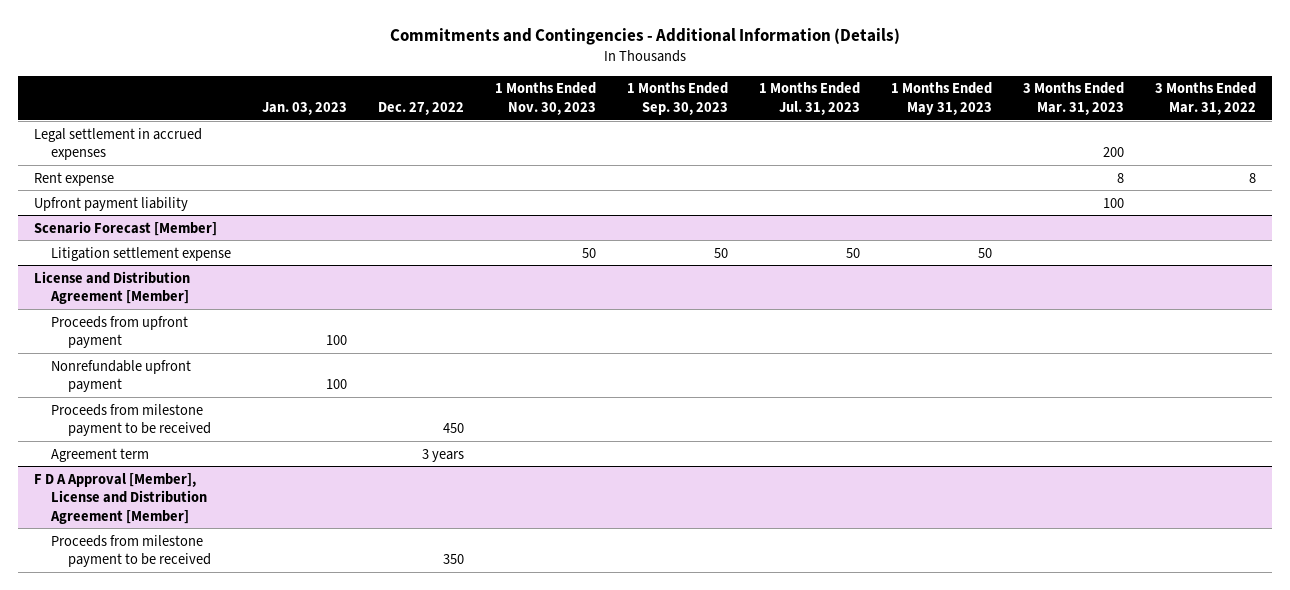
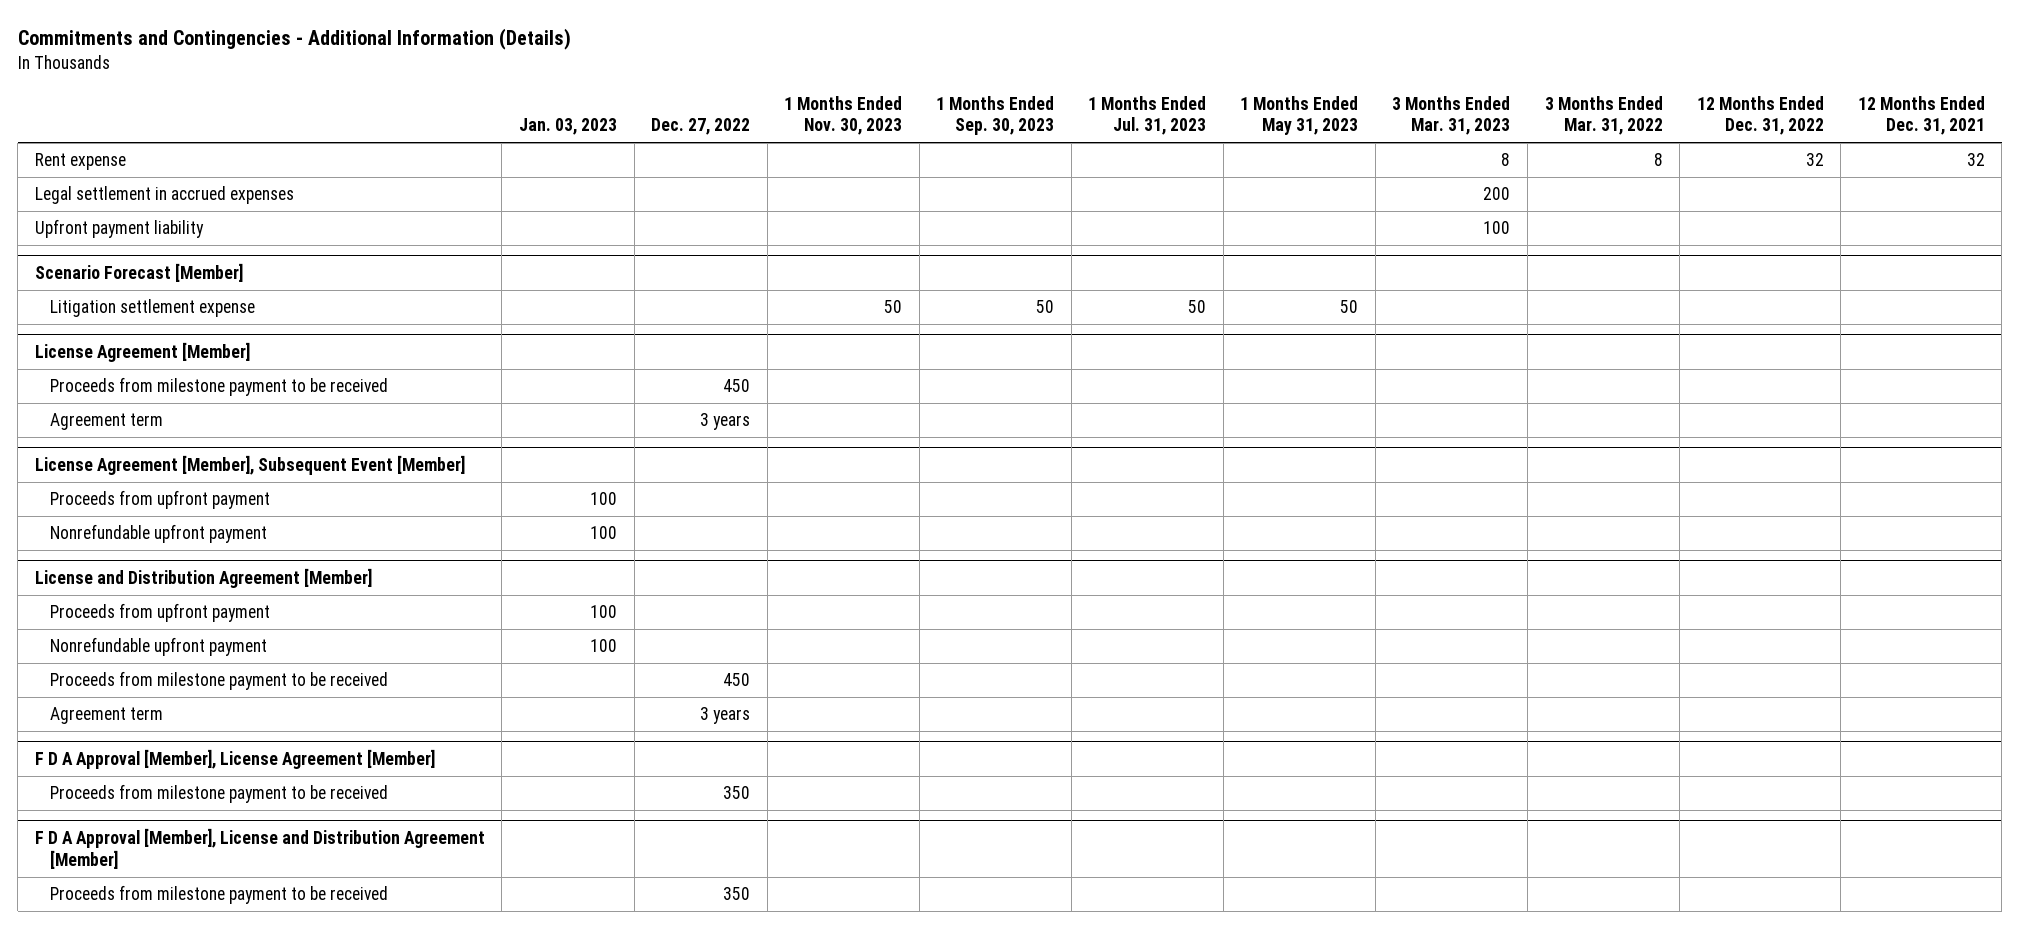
- | Jan. 03, 2023 | Dec. 27, 2022 | 1 Months Ended Nov. 30, 2023 | 1 Months Ended Sep. 30, 2023 | 1 Months Ended Jul. 31, 2023 | 1 Months Ended May 31, 2023 | 3 Months Ended Mar. 31, 2023 | 3 Months Ended Mar. 31, 2022
+ | Jan. 03, 2023 | Dec. 27, 2022 | 1 Months Ended Nov. 30, 2023 | 1 Months Ended Sep. 30, 2023 | 1 Months Ended Jul. 31, 2023 | 1 Months Ended May 31, 2023 | 3 Months Ended Mar. 31, 2023 | 3 Months Ended Mar. 31, 2022 | 12 Months Ended Dec. 31, 2022 | 12 Months Ended Dec. 31, 2021
moved down: Legal settlement in accrued expenses | | | | | | | 200 | | |
+ License Agreement [Member]
+ Proceeds from milestone payment to be received | | 450 | | | | | | | |
+ Agreement term | | 3 years | | | | | | | |
+ License Agreement [Member], Subsequent Event [Member]
+ Proceeds from upfront payment | 100 | | | | | | | | |
+ Nonrefundable upfront payment | 100 | | | | | | | | |
+ F D A Approval [Member], License Agreement [Member]
+ Proceeds from milestone payment to be received | | 350 | | | | | | | |

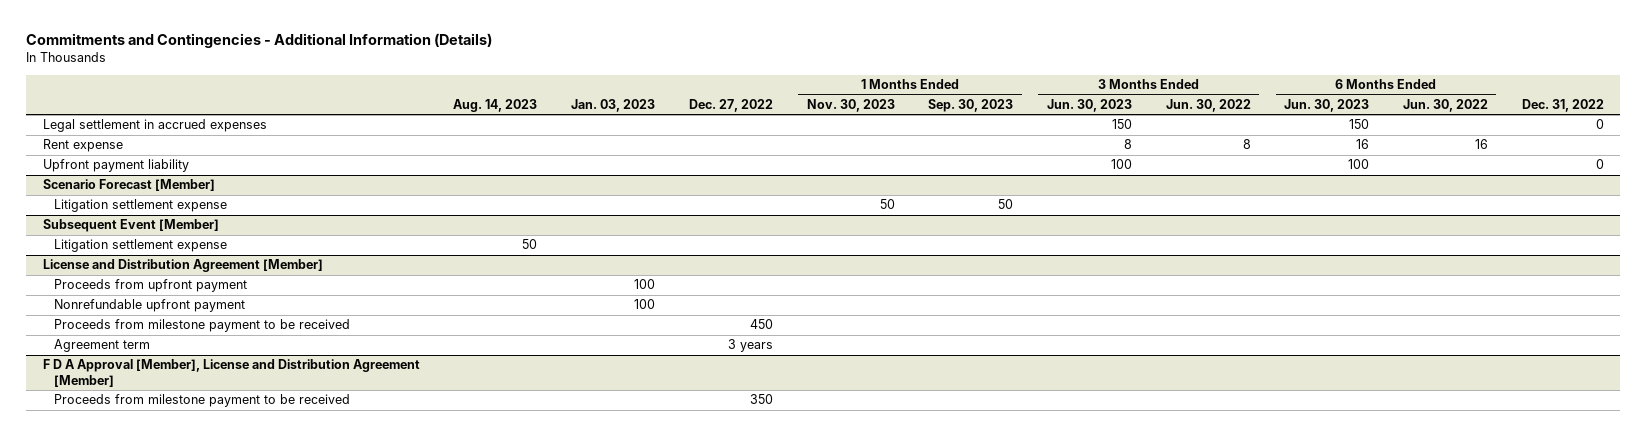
- | Jan. 03, 2023 | Dec. 27, 2022 | 1 Months Ended Nov. 30, 2023 | 1 Months Ended Sep. 30, 2023 | 1 Months Ended Jul. 31, 2023 | 1 Months Ended May 31, 2023 | 3 Months Ended Mar. 31, 2023 | 3 Months Ended Mar. 31, 2022 | 12 Months Ended Dec. 31, 2022 | 12 Months Ended Dec. 31, 2021
+ | Aug. 14, 2023 | Jan. 03, 2023 | Dec. 27, 2022 | 1 Months Ended Nov. 30, 2023 | 1 Months Ended Sep. 30, 2023 | 3 Months Ended Jun. 30, 2023 | 3 Months Ended Jun. 30, 2022 | 6 Months Ended Jun. 30, 2023 | 6 Months Ended Jun. 30, 2022 | Dec. 31, 2022
moved down: Rent expense | | | | | | 8 | 8 | 16 | 16 |
- License Agreement [Member]
- Proceeds from milestone payment to be received | | 450 | | | | | | | |
- Agreement term | | 3 years | | | | | | | |
- License Agreement [Member], Subsequent Event [Member]
- Proceeds from upfront payment | 100 | | | | | | | | |
- Nonrefundable upfront payment | 100 | | | | | | | | |
+ Subsequent Event [Member]
+ Litigation settlement expense | 50 | | | | | | | | |
- F D A Approval [Member], License Agreement [Member]
- Proceeds from milestone payment to be received | | 350 | | | | | | | |

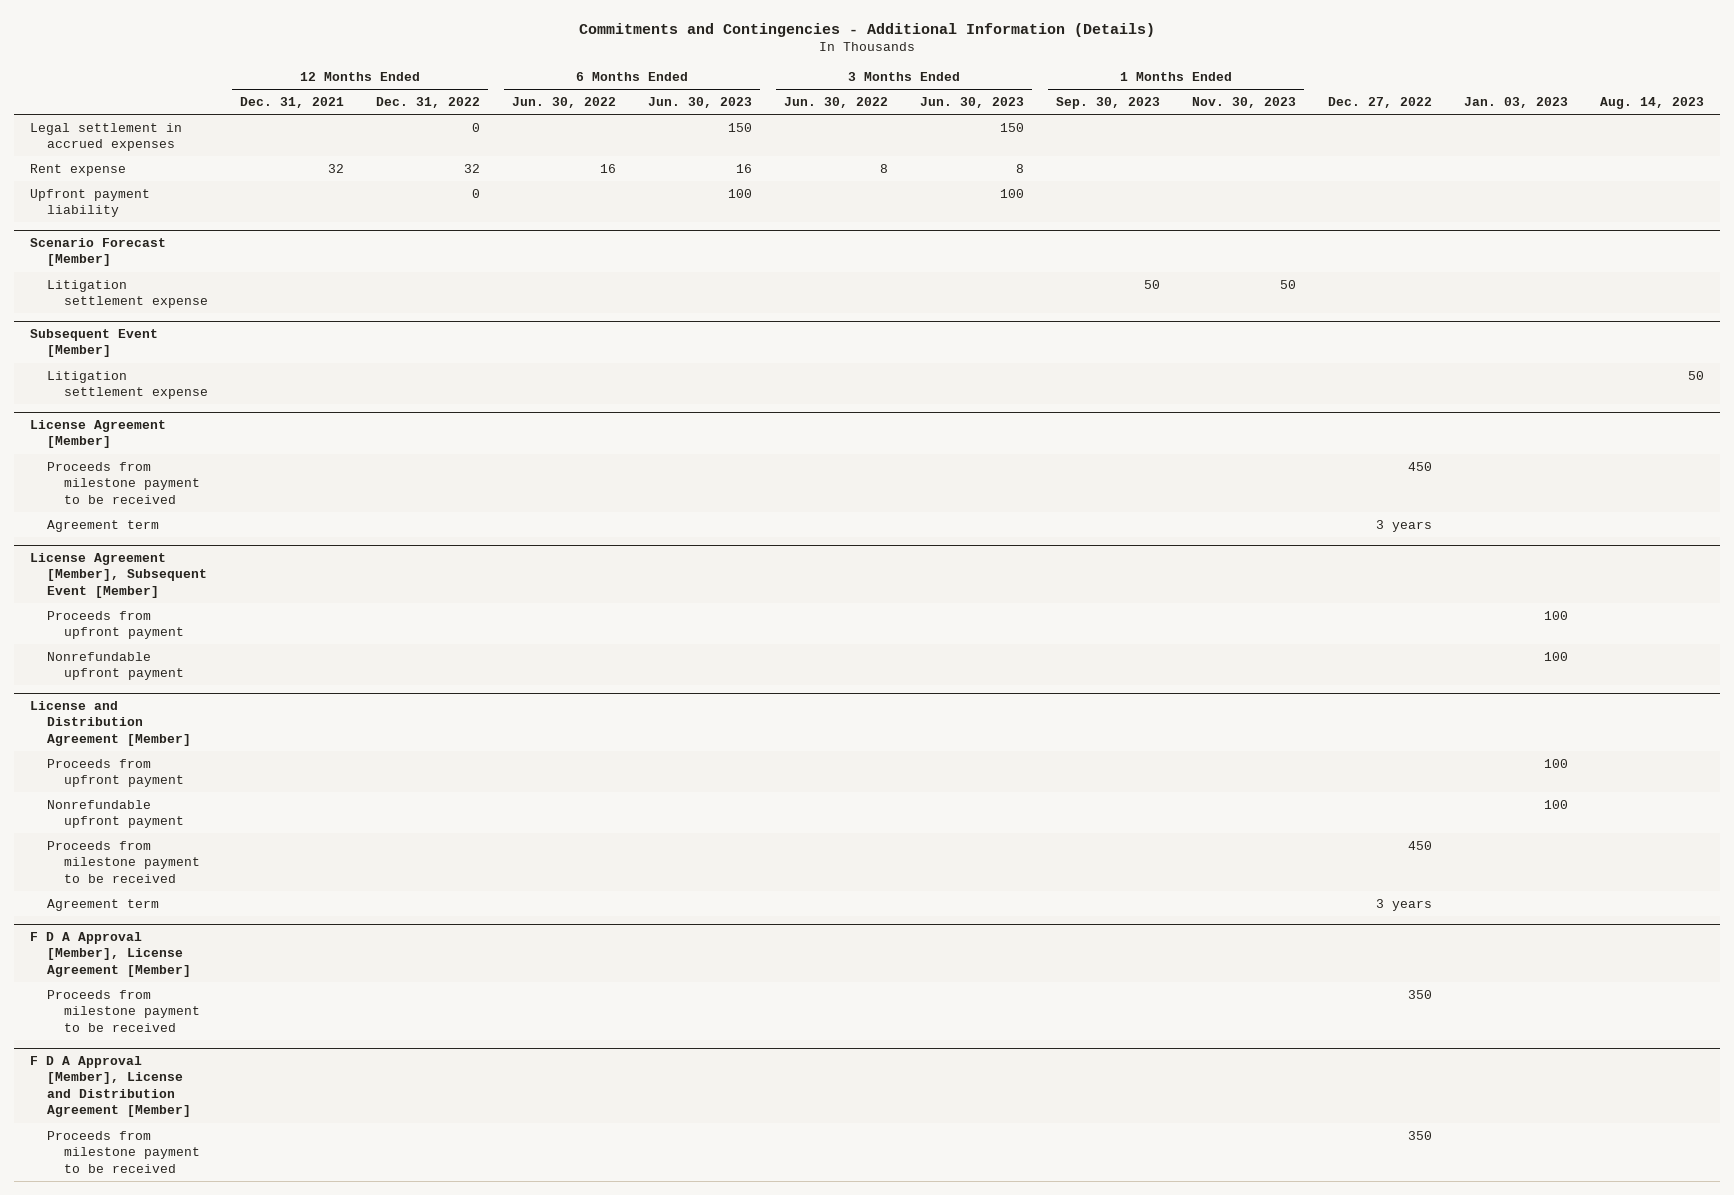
- | Aug. 14, 2023 | Jan. 03, 2023 | Dec. 27, 2022 | 1 Months Ended Nov. 30, 2023 | 1 Months Ended Sep. 30, 2023 | 3 Months Ended Jun. 30, 2023 | 3 Months Ended Jun. 30, 2022 | 6 Months Ended Jun. 30, 2023 | 6 Months Ended Jun. 30, 2022 | Dec. 31, 2022
+ | 12 Months Ended Dec. 31, 2021 | 12 Months Ended Dec. 31, 2022 | 6 Months Ended Jun. 30, 2022 | 6 Months Ended Jun. 30, 2023 | 3 Months Ended Jun. 30, 2022 | 3 Months Ended Jun. 30, 2023 | 1 Months Ended Sep. 30, 2023 | 1 Months Ended Nov. 30, 2023 | Dec. 27, 2022 | Jan. 03, 2023 | Aug. 14, 2023
+ License Agreement [Member]
+ Proceeds from milestone payment to be received | | | | | | | | | 450 | |
+ Agreement term | | | | | | | | | 3 years | |
+ License Agreement [Member], Subsequent Event [Member]
+ Proceeds from upfront payment | | | | | | | | | | 100 |
+ Nonrefundable upfront payment | | | | | | | | | | 100 |
+ F D A Approval [Member], License Agreement [Member]
+ Proceeds from milestone payment to be received | | | | | | | | | 350 | |

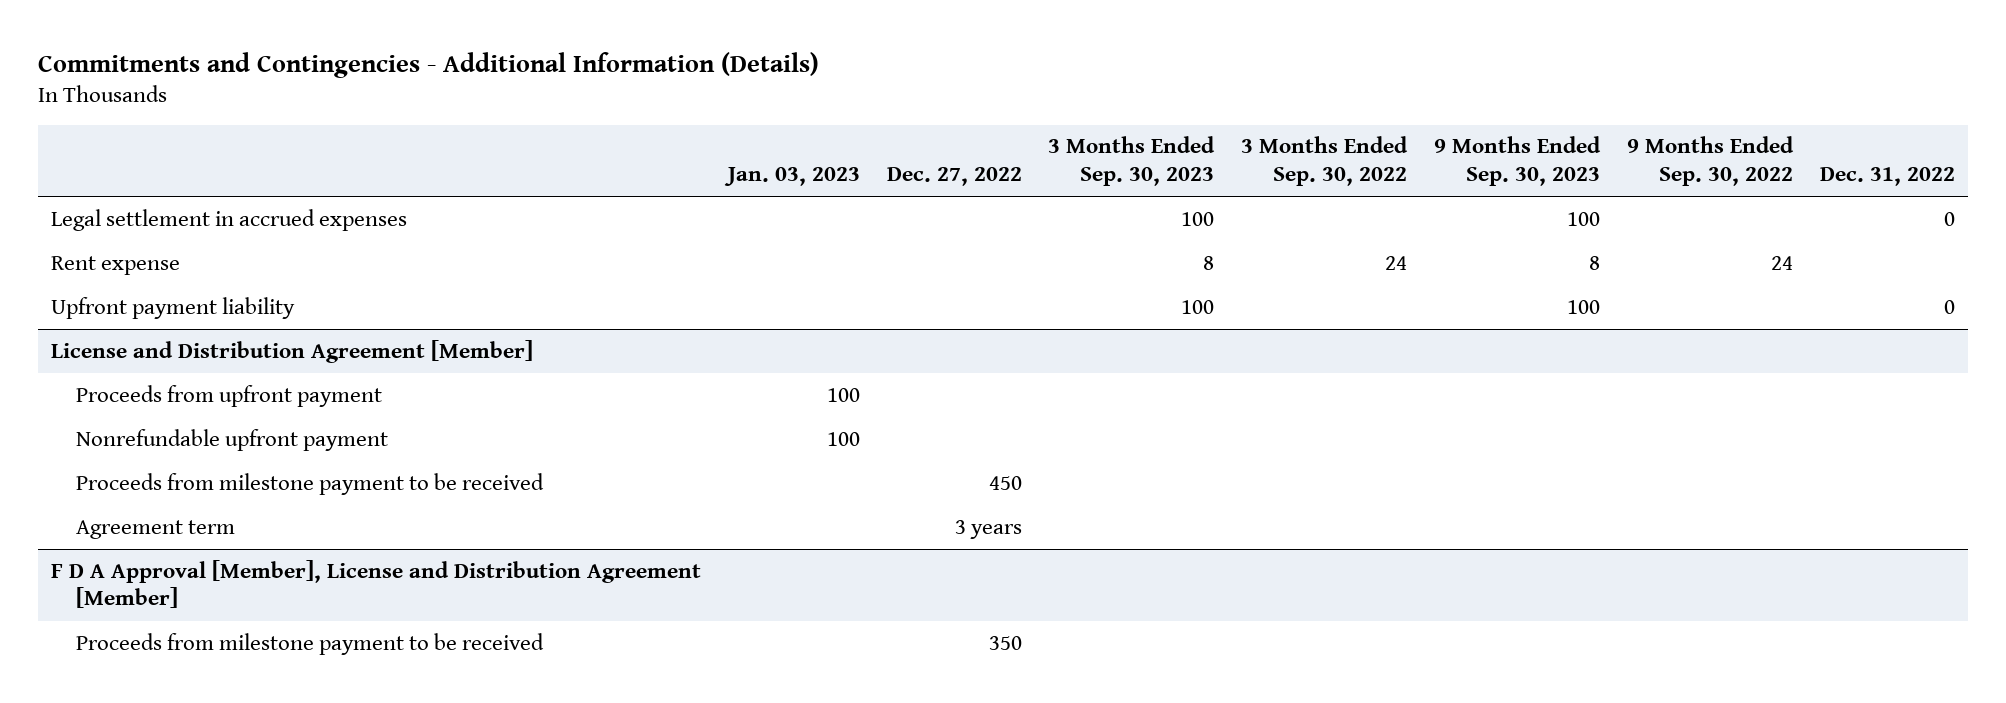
- | 12 Months Ended Dec. 31, 2021 | 12 Months Ended Dec. 31, 2022 | 6 Months Ended Jun. 30, 2022 | 6 Months Ended Jun. 30, 2023 | 3 Months Ended Jun. 30, 2022 | 3 Months Ended Jun. 30, 2023 | 1 Months Ended Sep. 30, 2023 | 1 Months Ended Nov. 30, 2023 | Dec. 27, 2022 | Jan. 03, 2023 | Aug. 14, 2023
+ | Jan. 03, 2023 | Dec. 27, 2022 | 3 Months Ended Sep. 30, 2023 | 3 Months Ended Sep. 30, 2022 | 9 Months Ended Sep. 30, 2023 | 9 Months Ended Sep. 30, 2022 | Dec. 31, 2022
- Scenario Forecast [Member]
- Litigation settlement expense | | | | | | | 50 | 50 | | |
- Subsequent Event [Member]
- Litigation settlement expense | | | | | | | | | | | 50
- License Agreement [Member]
- Proceeds from milestone payment to be received | | | | | | | | | 450 | |
- Agreement term | | | | | | | | | 3 years | |
- License Agreement [Member], Subsequent Event [Member]
- Proceeds from upfront payment | | | | | | | | | | 100 |
- Nonrefundable upfront payment | | | | | | | | | | 100 |
- F D A Approval [Member], License Agreement [Member]
- Proceeds from milestone payment to be received | | | | | | | | | 350 | |

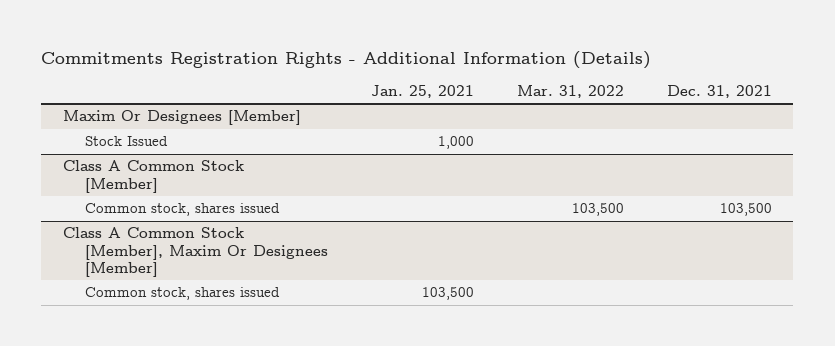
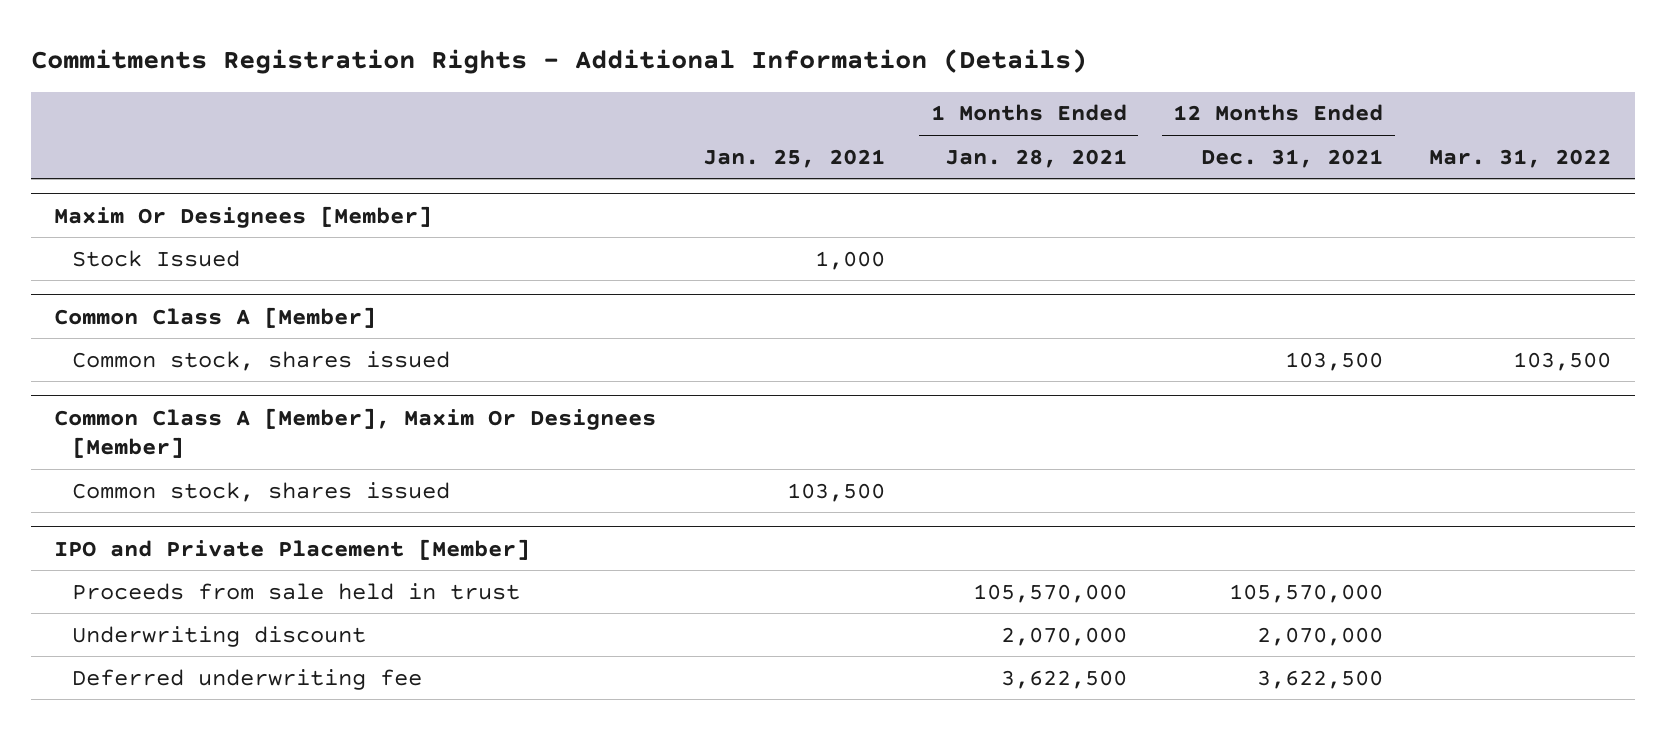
- | Jan. 25, 2021 | Mar. 31, 2022 | Dec. 31, 2021
+ | Jan. 25, 2021 | 1 Months Ended Jan. 28, 2021 | 12 Months Ended Dec. 31, 2021 | Mar. 31, 2022
- Class A Common Stock [Member]
+ Common Class A [Member]
- Class A Common Stock [Member], Maxim Or Designees [Member]
+ Common Class A [Member], Maxim Or Designees [Member]
+ IPO and Private Placement [Member]
+ Proceeds from sale held in trust | | 105,570,000 | 105,570,000 |
+ Underwriting discount | | 2,070,000 | 2,070,000 |
+ Deferred underwriting fee | | 3,622,500 | 3,622,500 |

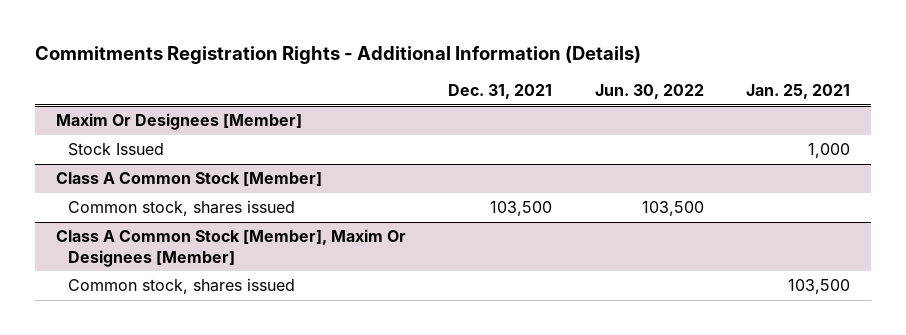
- | Jan. 25, 2021 | 1 Months Ended Jan. 28, 2021 | 12 Months Ended Dec. 31, 2021 | Mar. 31, 2022
+ | Dec. 31, 2021 | Jun. 30, 2022 | Jan. 25, 2021
- Common Class A [Member]
+ Class A Common Stock [Member]
- Common Class A [Member], Maxim Or Designees [Member]
+ Class A Common Stock [Member], Maxim Or Designees [Member]
- IPO and Private Placement [Member]
- Proceeds from sale held in trust | | 105,570,000 | 105,570,000 |
- Underwriting discount | | 2,070,000 | 2,070,000 |
- Deferred underwriting fee | | 3,622,500 | 3,622,500 |

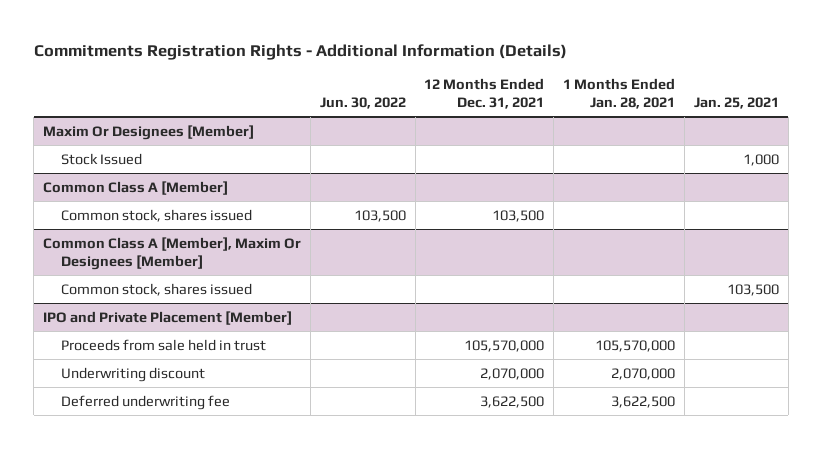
- | Dec. 31, 2021 | Jun. 30, 2022 | Jan. 25, 2021
+ | Jun. 30, 2022 | 12 Months Ended Dec. 31, 2021 | 1 Months Ended Jan. 28, 2021 | Jan. 25, 2021
- Class A Common Stock [Member]
+ Common Class A [Member]
- Class A Common Stock [Member], Maxim Or Designees [Member]
+ Common Class A [Member], Maxim Or Designees [Member]
+ IPO and Private Placement [Member]
+ Proceeds from sale held in trust | | 105,570,000 | 105,570,000 |
+ Underwriting discount | | 2,070,000 | 2,070,000 |
+ Deferred underwriting fee | | 3,622,500 | 3,622,500 |

